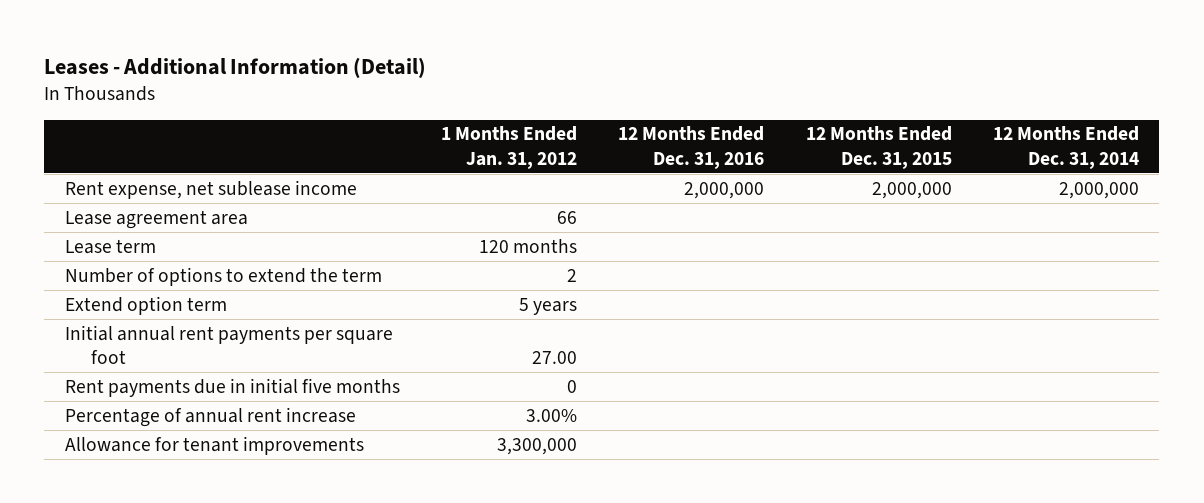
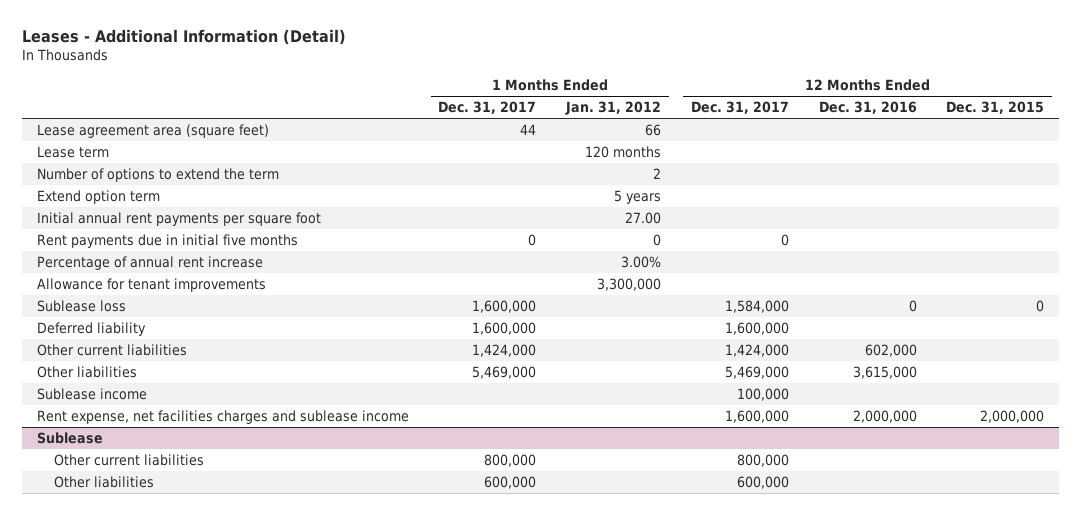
- | 1 Months Ended Jan. 31, 2012 | 12 Months Ended Dec. 31, 2016 | 12 Months Ended Dec. 31, 2015 | 12 Months Ended Dec. 31, 2014
+ | 1 Months Ended Dec. 31, 2017 | 1 Months Ended Jan. 31, 2012 | 12 Months Ended Dec. 31, 2017 | 12 Months Ended Dec. 31, 2016 | 12 Months Ended Dec. 31, 2015
- Rent expense, net sublease income | | 2,000,000 | 2,000,000 | 2,000,000
- Lease agreement area | 66 | | |
+ Lease agreement area (square feet) | 44 | 66 | | |
+ Sublease loss | 1,600,000 | | 1,584,000 | 0 | 0
+ Deferred liability | 1,600,000 | | 1,600,000 | |
+ Other current liabilities | 1,424,000 | | 1,424,000 | 602,000 |
+ Other liabilities | 5,469,000 | | 5,469,000 | 3,615,000 |
+ Sublease income | | | 100,000 | |
+ Rent expense, net facilities charges and sublease income | | | 1,600,000 | 2,000,000 | 2,000,000
+ Sublease
+ Other current liabilities | 800,000 | | 800,000 | |
+ Other liabilities | 600,000 | | 600,000 | |

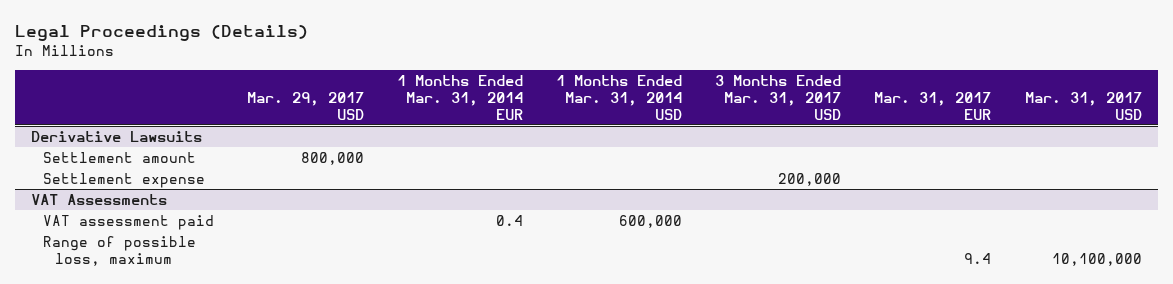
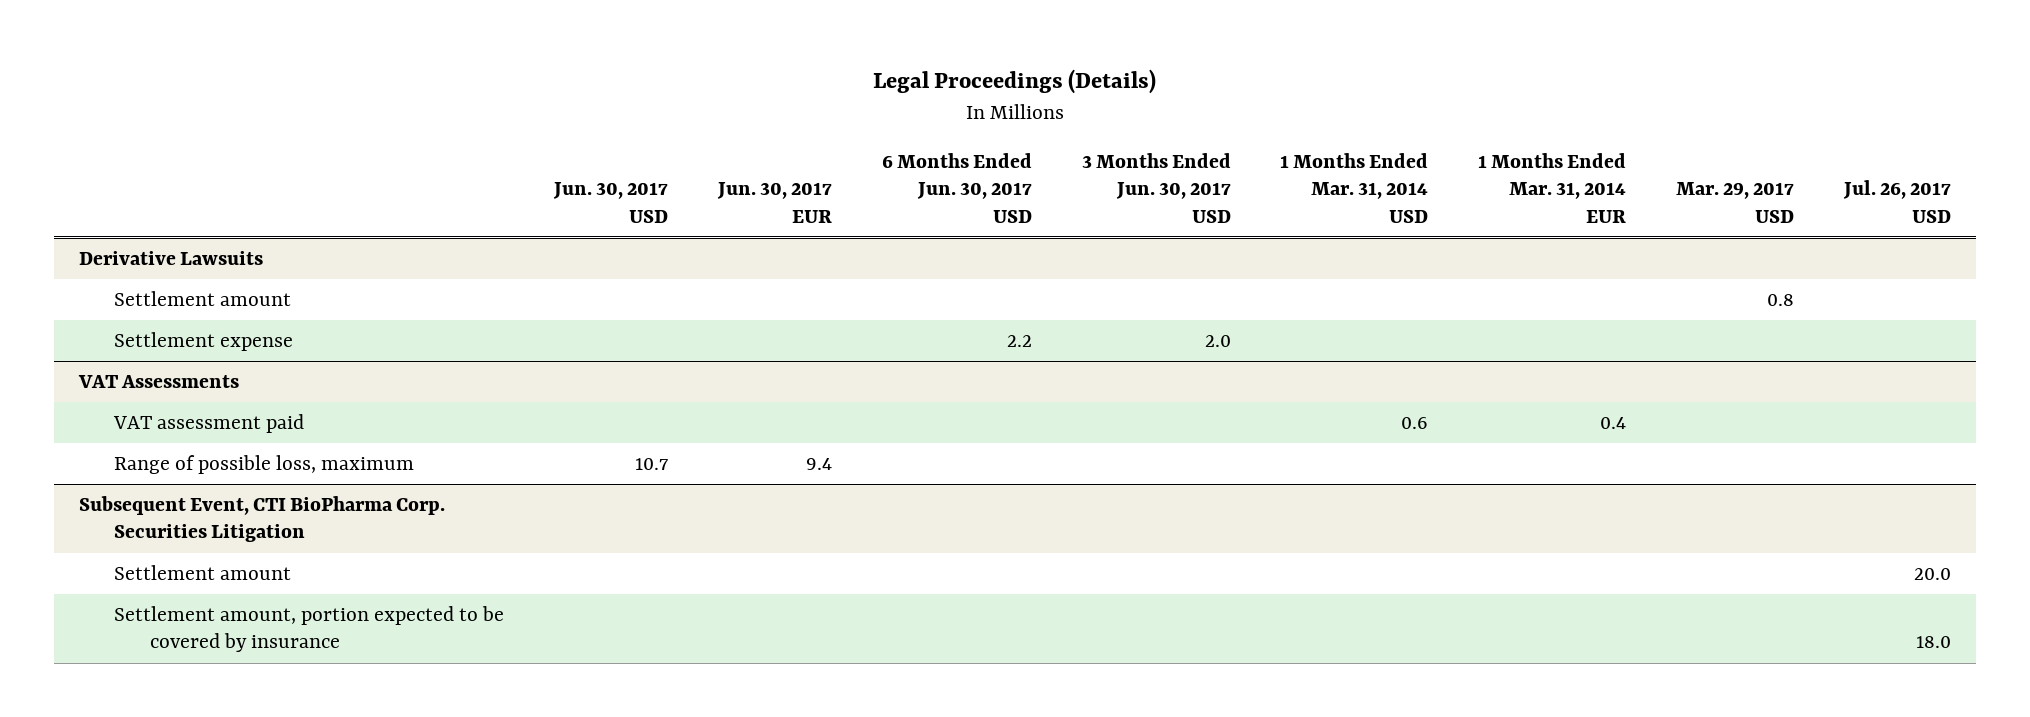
- | Mar. 29, 2017 USD | 1 Months Ended Mar. 31, 2014 EUR | 1 Months Ended Mar. 31, 2014 USD | 3 Months Ended Mar. 31, 2017 USD | Mar. 31, 2017 EUR | Mar. 31, 2017 USD
+ | Jun. 30, 2017 USD | Jun. 30, 2017 EUR | 6 Months Ended Jun. 30, 2017 USD | 3 Months Ended Jun. 30, 2017 USD | 1 Months Ended Mar. 31, 2014 USD | 1 Months Ended Mar. 31, 2014 EUR | Mar. 29, 2017 USD | Jul. 26, 2017 USD
@ Derivative Lawsuits
- Settlement amount | 800,000 | | | | |
+ Settlement amount | | | | | | | 0.8 |
@ VAT Assessments
- VAT assessment paid | | 0.4 | 600,000 | | |
+ VAT assessment paid | | | | | 0.6 | 0.4 | |
+ Subsequent Event, CTI BioPharma Corp. Securities Litigation
+ Settlement amount | | | | | | | | 20.0
+ Settlement amount, portion expected to be covered by insurance | | | | | | | | 18.0

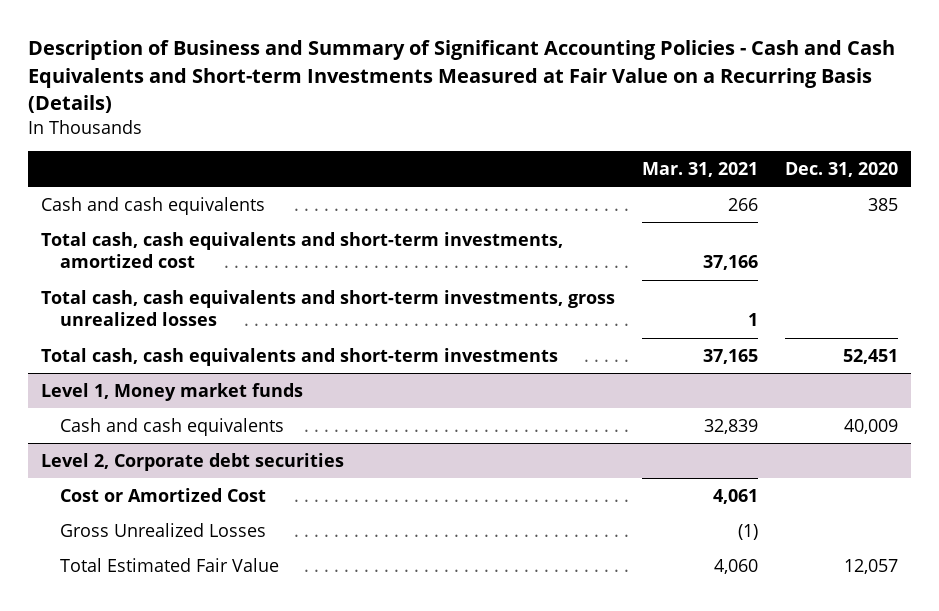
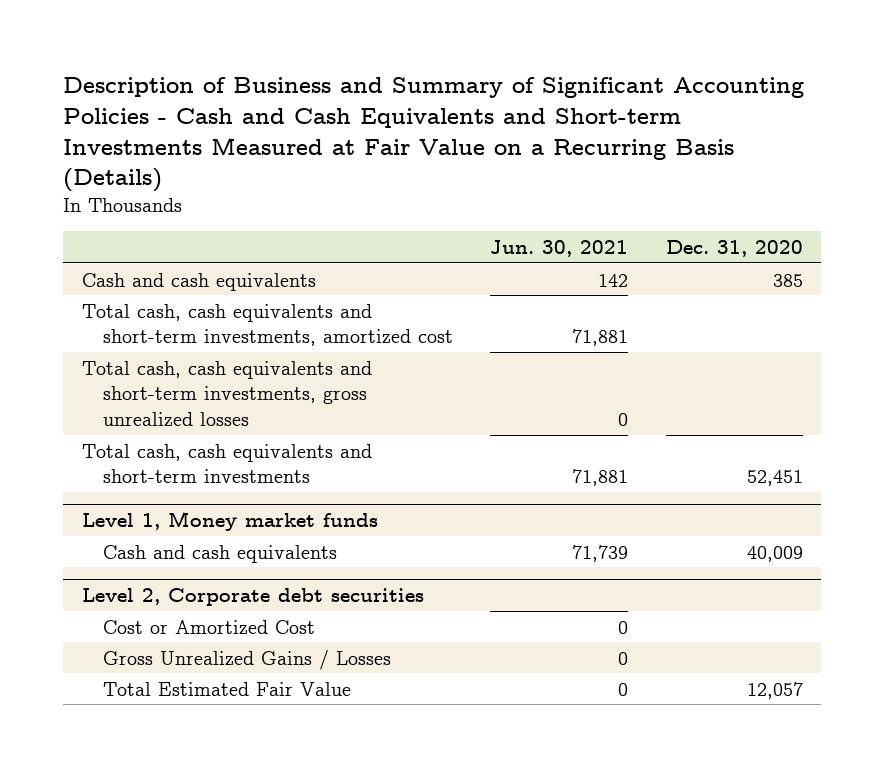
- | Mar. 31, 2021 | Dec. 31, 2020
+ | Jun. 30, 2021 | Dec. 31, 2020
@ Level 2, Corporate debt securities
- Gross Unrealized Losses | (1) |
+ Gross Unrealized Gains / Losses | 0 |

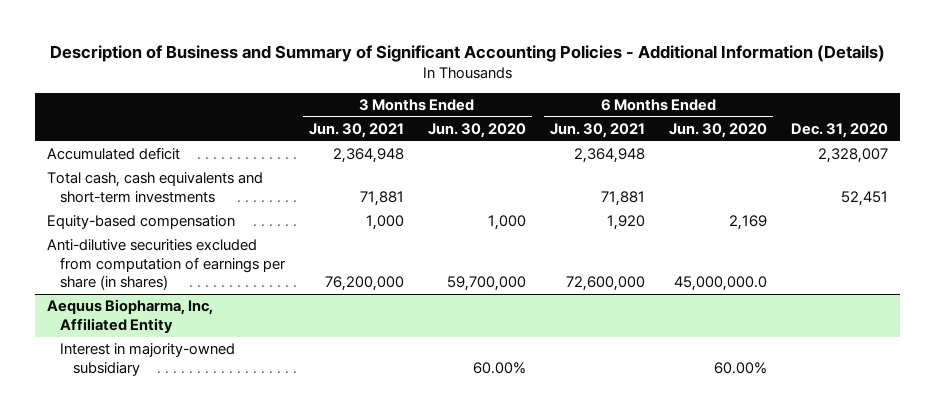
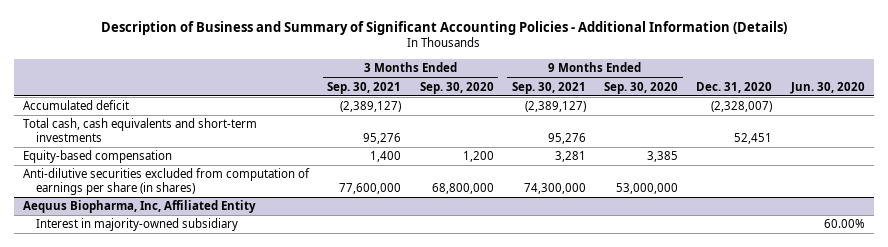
- | 3 Months Ended Jun. 30, 2021 | 3 Months Ended Jun. 30, 2020 | 6 Months Ended Jun. 30, 2021 | 6 Months Ended Jun. 30, 2020 | Dec. 31, 2020
+ | 3 Months Ended Sep. 30, 2021 | 3 Months Ended Sep. 30, 2020 | 9 Months Ended Sep. 30, 2021 | 9 Months Ended Sep. 30, 2020 | Dec. 31, 2020 | Jun. 30, 2020
- Accumulated deficit | 2,364,948 | | 2,364,948 | | 2,328,007
+ Accumulated deficit | (2,389,127) | | (2,389,127) | | (2,328,007) |

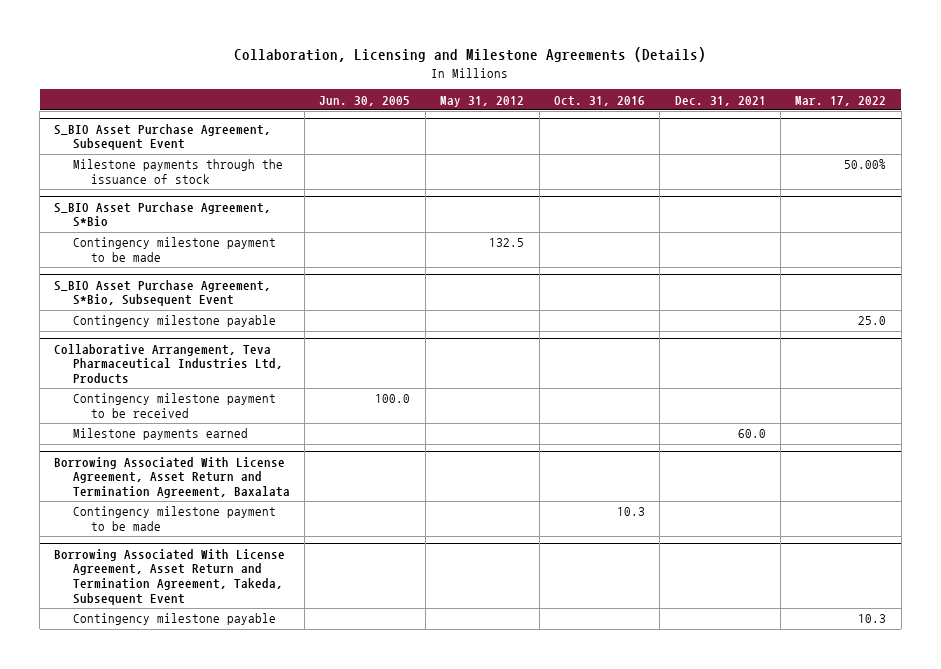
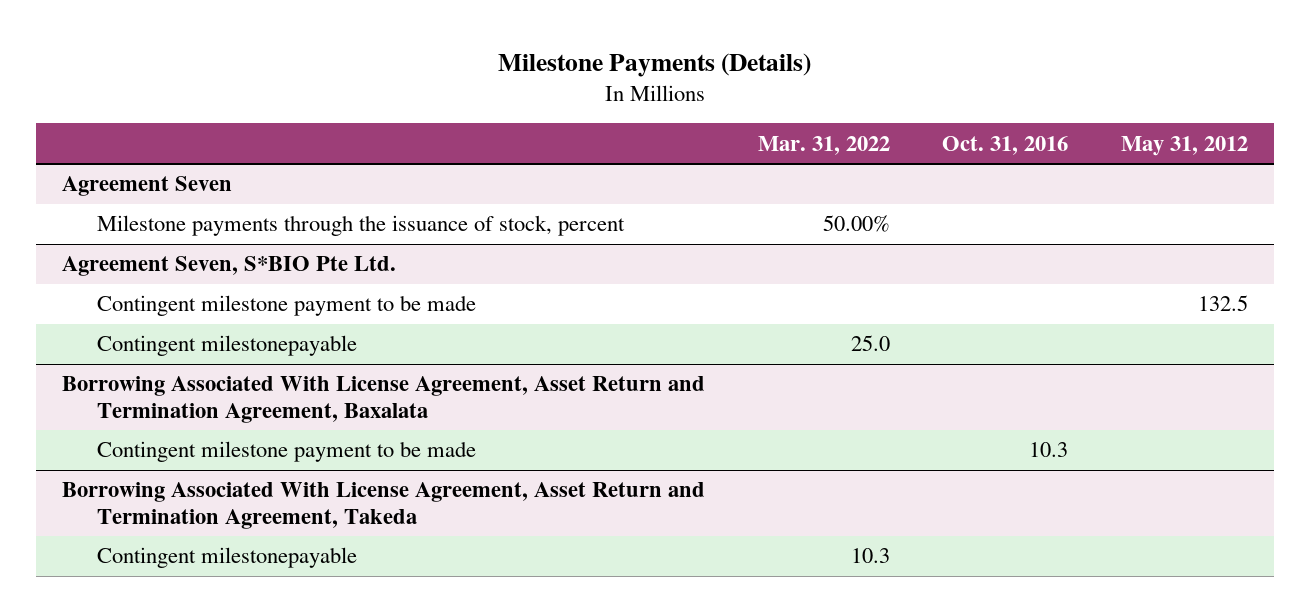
- Collaboration, Licensing and Milestone Agreements (Details)
+ Milestone Payments (Details)
- | Jun. 30, 2005 | May 31, 2012 | Oct. 31, 2016 | Dec. 31, 2021 | Mar. 17, 2022
+ | Mar. 31, 2022 | Oct. 31, 2016 | May 31, 2012
- S_BIO Asset Purchase Agreement, Subsequent Event
- Milestone payments through the issuance of stock | | | | | 50.00%
- S_BIO Asset Purchase Agreement, S*Bio
- Contingency milestone payment to be made | | 132.5 | | |
- S_BIO Asset Purchase Agreement, S*Bio, Subsequent Event
- Contingency milestone payable | | | | | 25.0
- Collaborative Arrangement, Teva Pharmaceutical Industries Ltd, Products
- Contingency milestone payment to be received | 100.0 | | | |
- Milestone payments earned | | | | 60.0 |
+ Agreement Seven
+ Milestone payments through the issuance of stock, percent | 50.00% | |
+ Agreement Seven, S*BIO Pte Ltd.
+ Contingent milestone payment to be made | | | 132.5
+ Contingent milestonepayable | 25.0 | |
@ Borrowing Associated With License Agreement, Asset Return and Termination Agreement, Baxalata
- Contingency milestone payment to be made | | | 10.3 | |
- Borrowing Associated With License Agreement, Asset Return and Termination Agreement, Takeda, Subsequent Event
- Contingency milestone payable | | | | | 10.3
@ Borrowing Associated With License Agreement, Asset Return and Termination Agreement, Baxalata
+ Contingent milestone payment to be made | | 10.3 |
+ Borrowing Associated With License Agreement, Asset Return and Termination Agreement, Takeda
+ Contingent milestonepayable | 10.3 | |

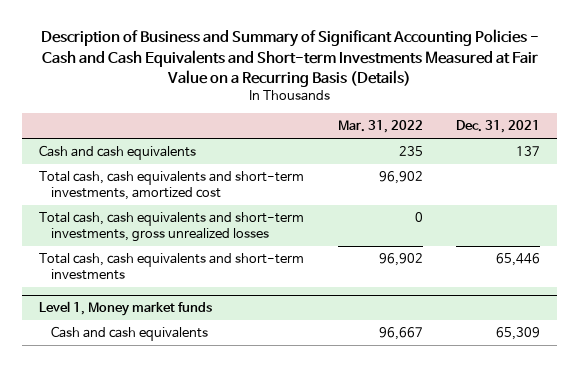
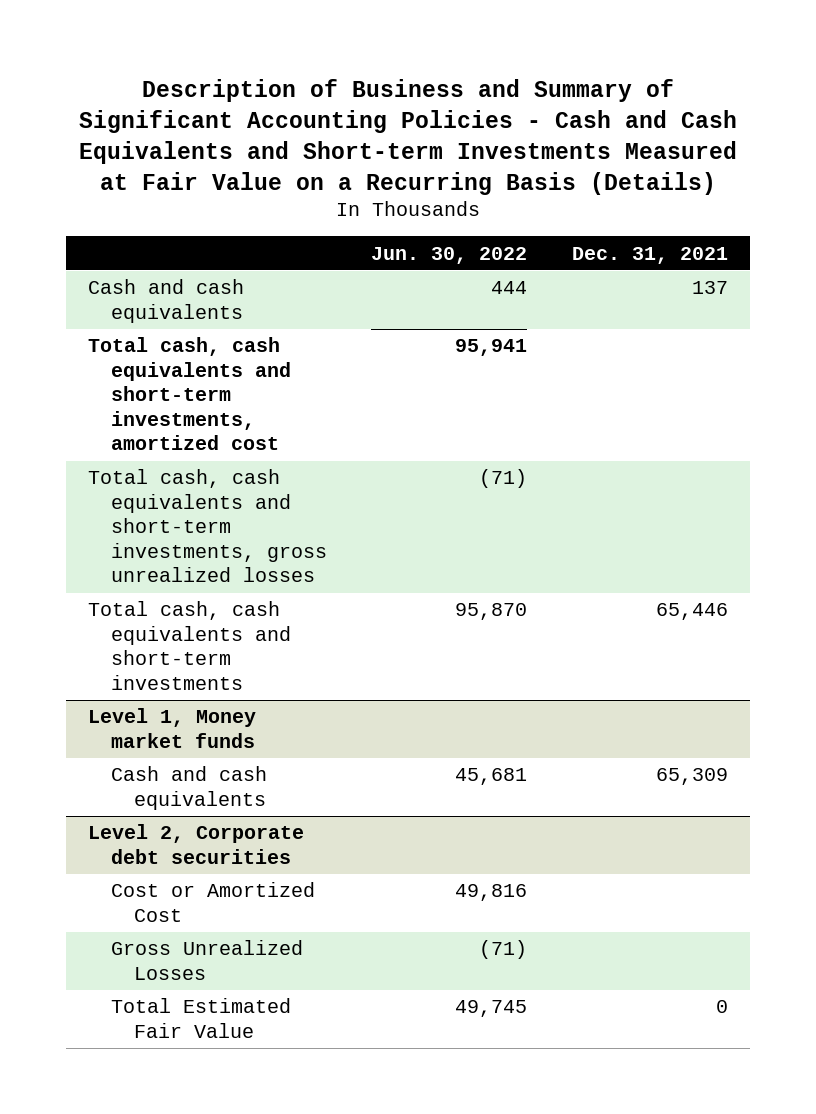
- | Mar. 31, 2022 | Dec. 31, 2021
+ | Jun. 30, 2022 | Dec. 31, 2021
+ Level 2, Corporate debt securities
+ Cost or Amortized Cost | 49,816 |
+ Gross Unrealized Losses | (71) |
+ Total Estimated Fair Value | 49,745 | 0

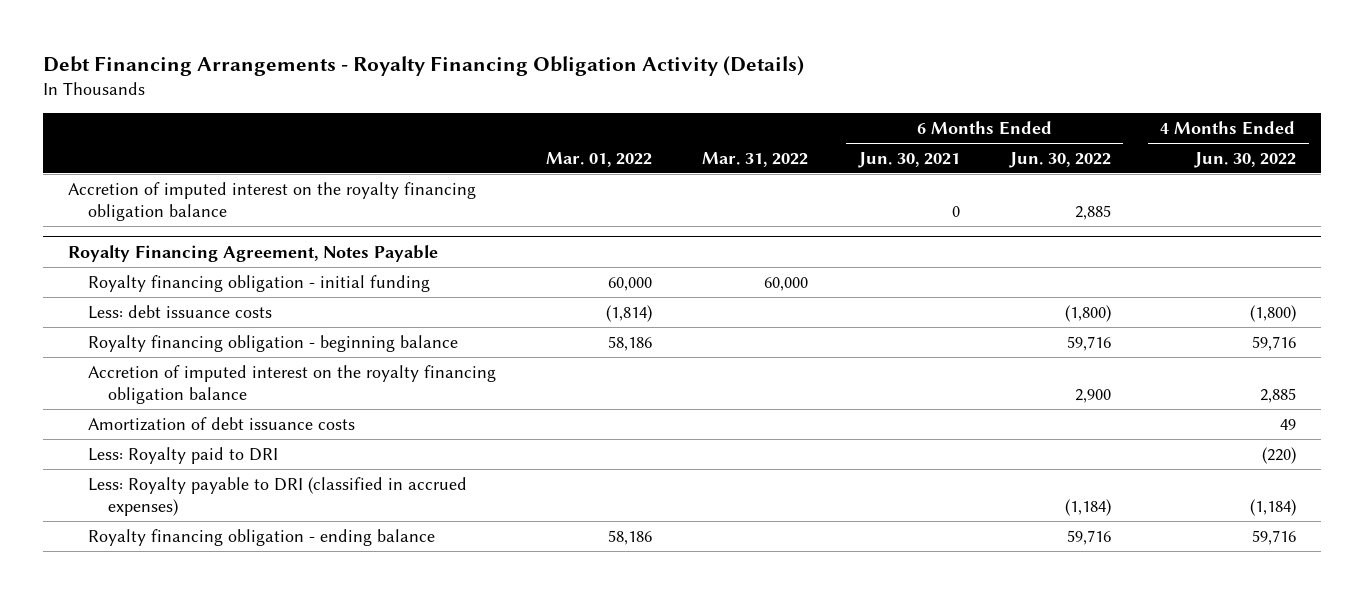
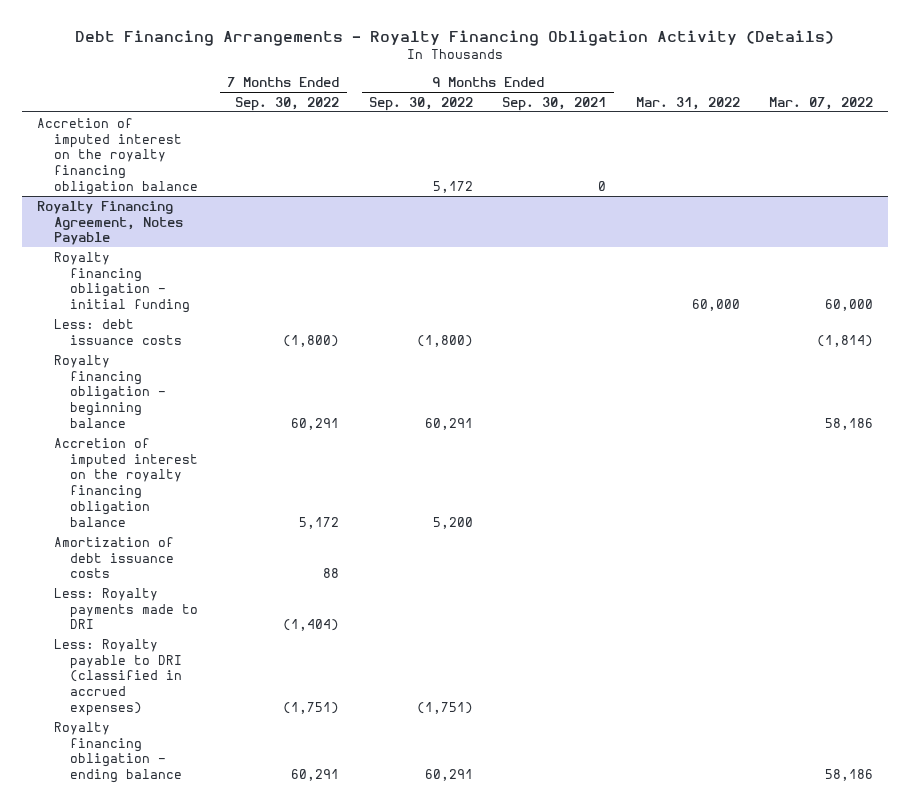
- | Mar. 01, 2022 | Mar. 31, 2022 | 6 Months Ended Jun. 30, 2021 | 6 Months Ended Jun. 30, 2022 | 4 Months Ended Jun. 30, 2022
+ | 7 Months Ended Sep. 30, 2022 | 9 Months Ended Sep. 30, 2022 | 9 Months Ended Sep. 30, 2021 | Mar. 31, 2022 | Mar. 07, 2022
@ Royalty Financing Agreement, Notes Payable
- Less: Royalty paid to DRI | | | | | (220)
+ Less: Royalty payments made to DRI | (1,404) | | | |

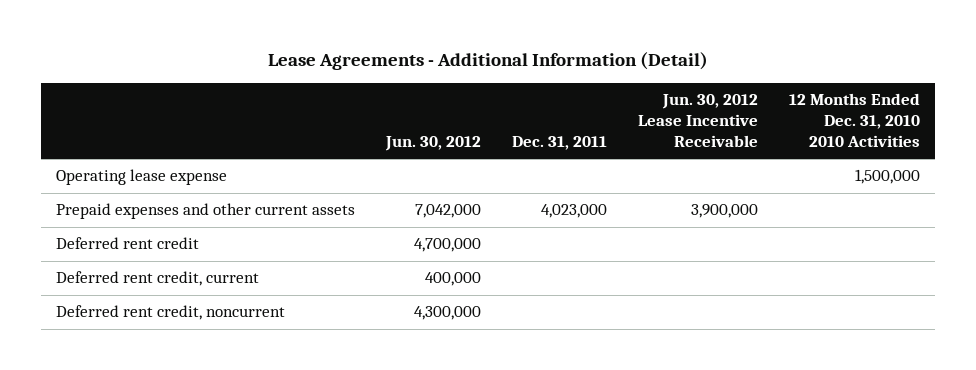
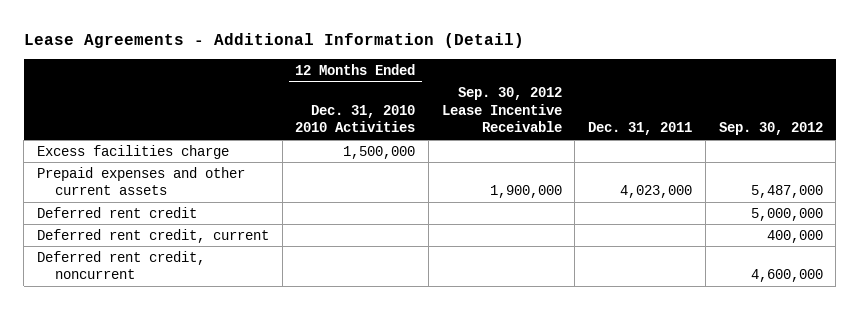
- | Jun. 30, 2012 | Dec. 31, 2011 | Jun. 30, 2012 Lease Incentive Receivable | 12 Months Ended Dec. 31, 2010 2010 Activities
+ | 12 Months Ended Dec. 31, 2010 2010 Activities | Sep. 30, 2012 Lease Incentive Receivable | Dec. 31, 2011 | Sep. 30, 2012
- Operating lease expense | | | | 1,500,000
+ Excess facilities charge | 1,500,000 | | |

